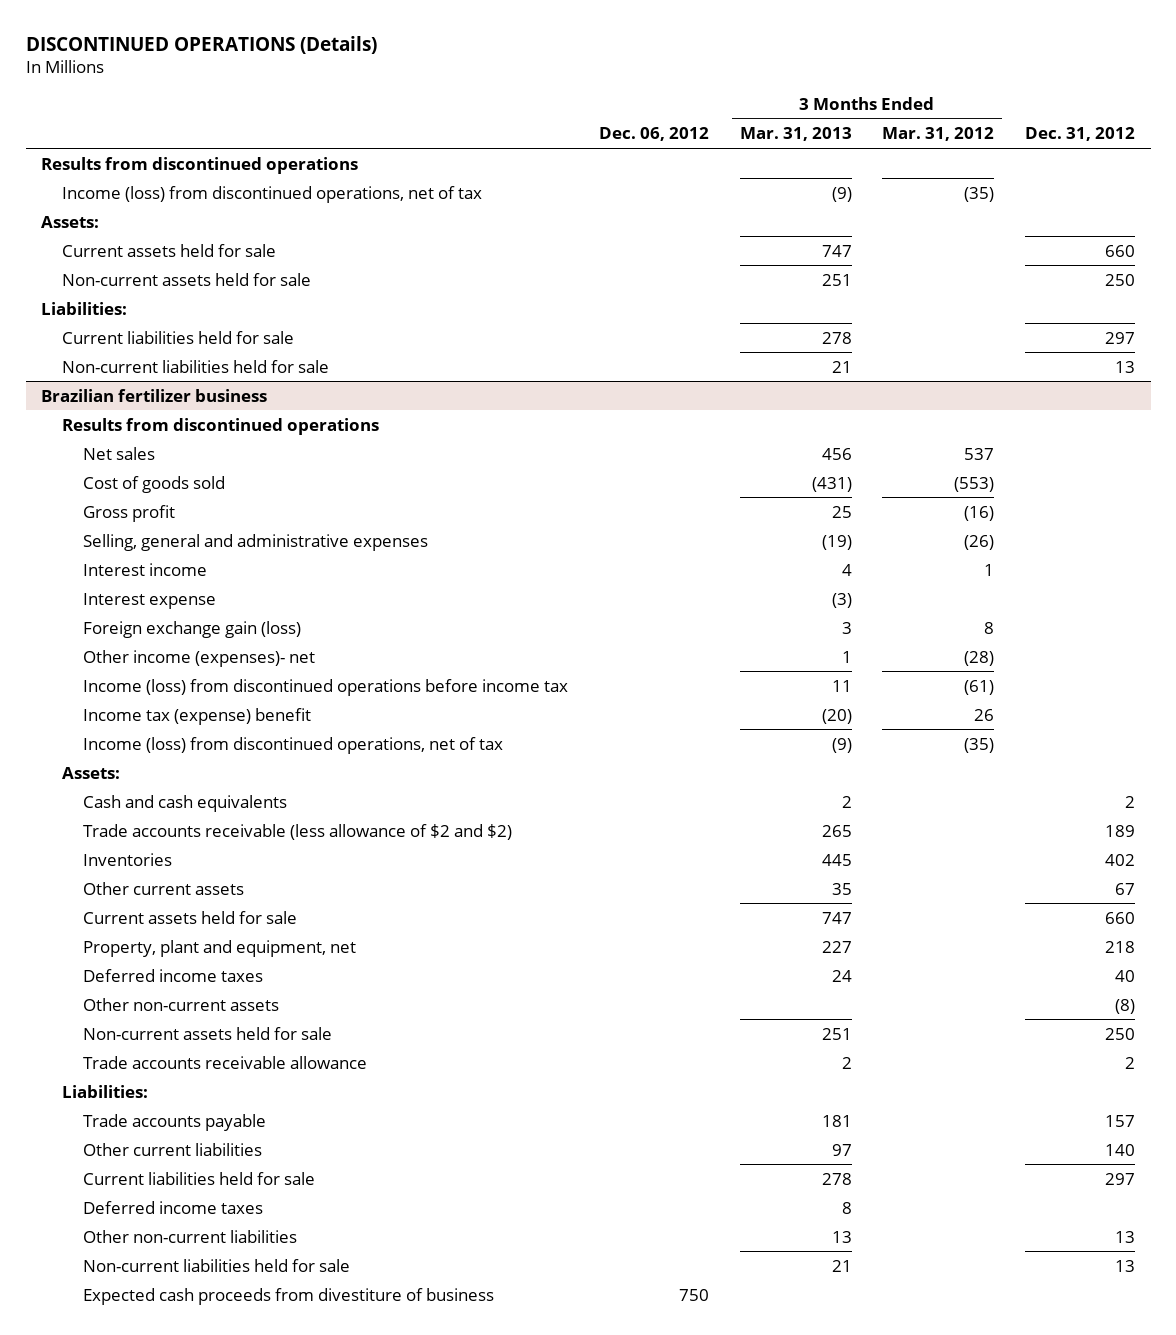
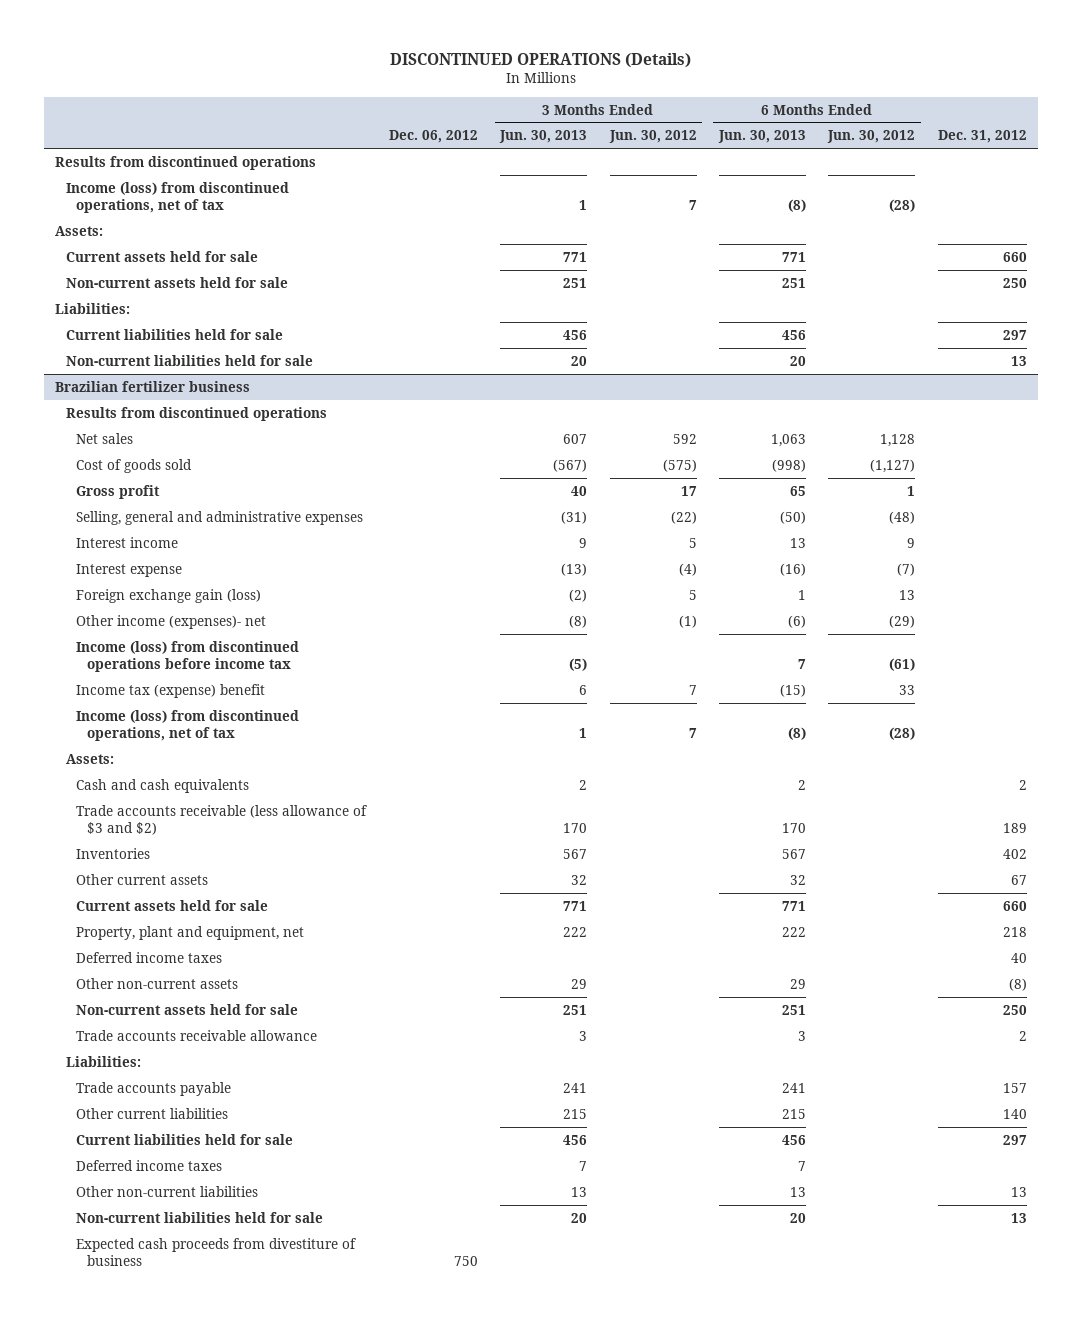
- | Dec. 06, 2012 | 3 Months Ended Mar. 31, 2013 | 3 Months Ended Mar. 31, 2012 | Dec. 31, 2012
+ | Dec. 06, 2012 | 3 Months Ended Jun. 30, 2013 | 3 Months Ended Jun. 30, 2012 | 6 Months Ended Jun. 30, 2013 | 6 Months Ended Jun. 30, 2012 | Dec. 31, 2012
@ Brazilian fertilizer business
- Trade accounts receivable (less allowance of $2 and $2) | | 265 | | 189
+ Trade accounts receivable (less allowance of $3 and $2) | | 170 | | 170 | | 189

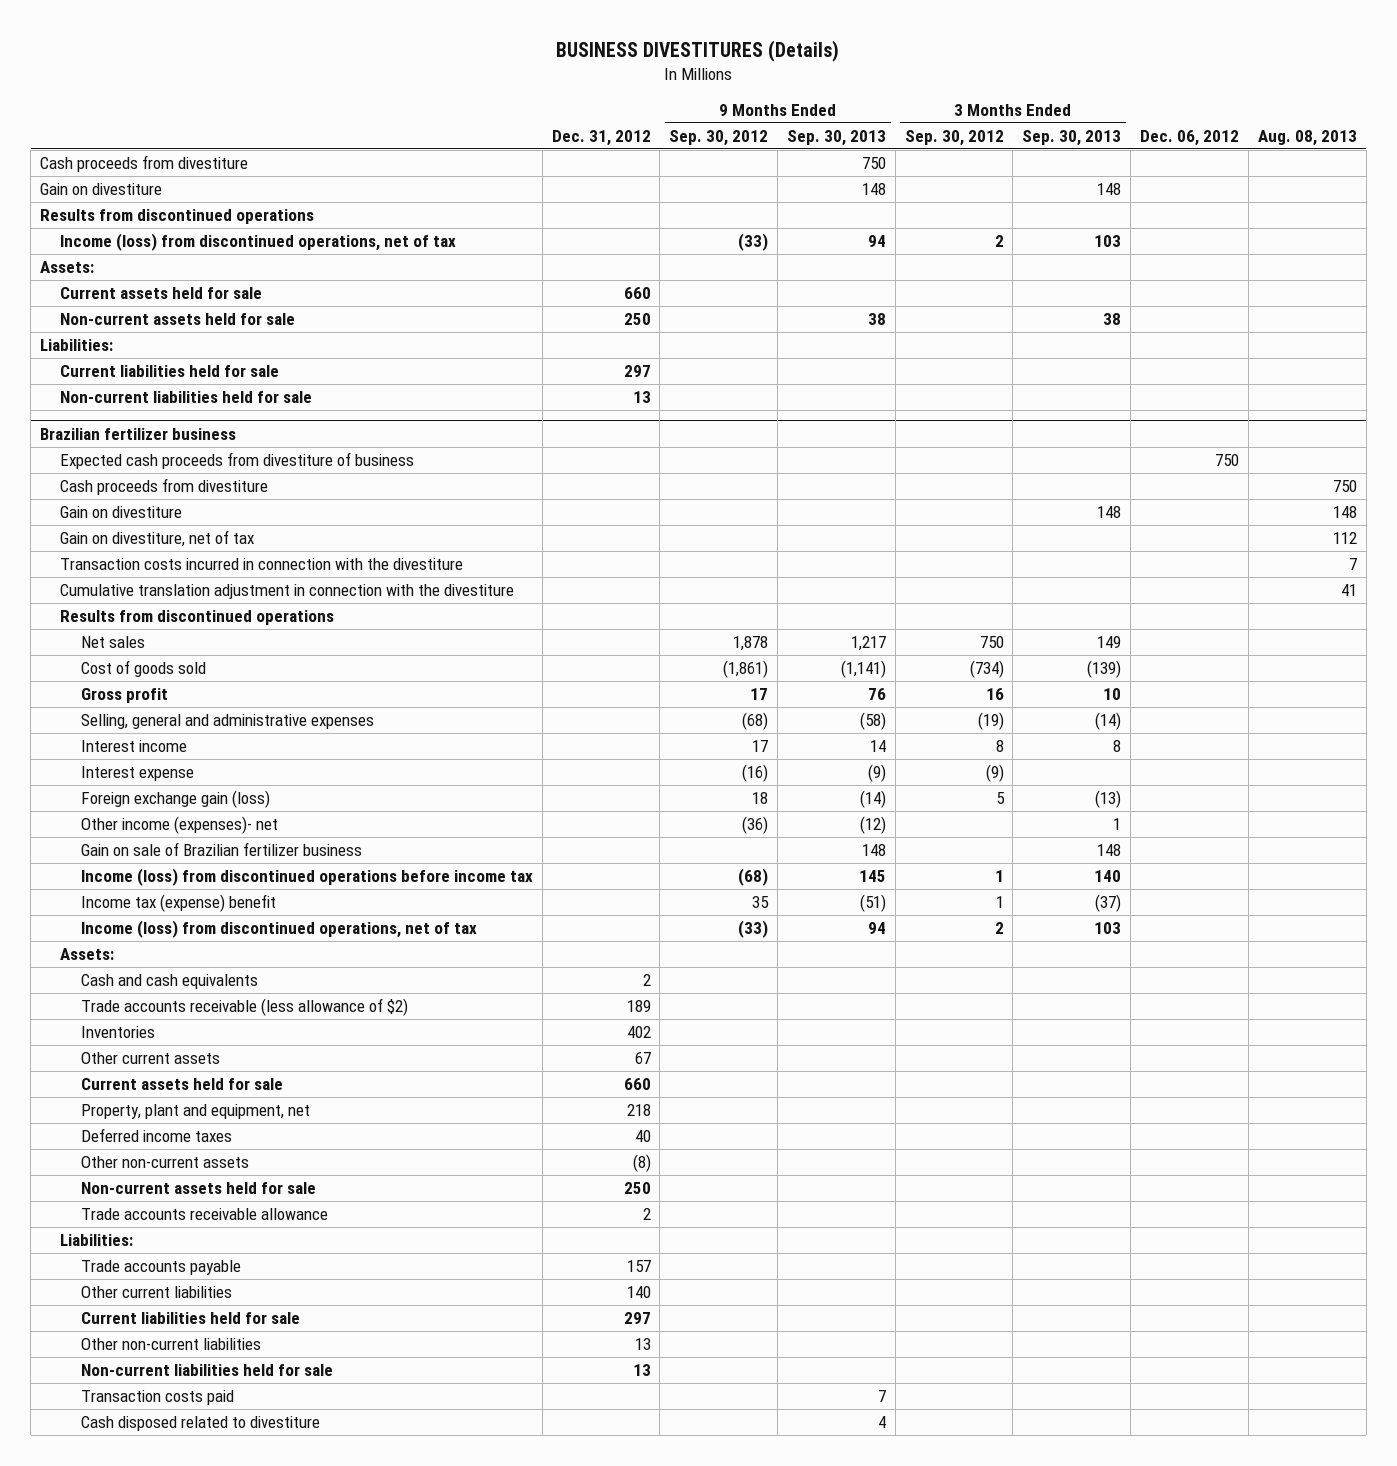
- DISCONTINUED OPERATIONS (Details)
+ BUSINESS DIVESTITURES (Details)
- | Dec. 06, 2012 | 3 Months Ended Jun. 30, 2013 | 3 Months Ended Jun. 30, 2012 | 6 Months Ended Jun. 30, 2013 | 6 Months Ended Jun. 30, 2012 | Dec. 31, 2012
+ | Dec. 31, 2012 | 9 Months Ended Sep. 30, 2012 | 9 Months Ended Sep. 30, 2013 | 3 Months Ended Sep. 30, 2012 | 3 Months Ended Sep. 30, 2013 | Dec. 06, 2012 | Aug. 08, 2013
+ Cash proceeds from divestiture | | | 750 | | | |
+ Gain on divestiture | | | 148 | | 148 | |
@ Brazilian fertilizer business
moved up: Expected cash proceeds from divestiture of business | | | | | | 750 |
+ Cash proceeds from divestiture | | | | | | | 750
+ Gain on divestiture | | | | | 148 | | 148
+ Gain on divestiture, net of tax | | | | | | | 112
+ Transaction costs incurred in connection with the divestiture | | | | | | | 7
+ Cumulative translation adjustment in connection with the divestiture | | | | | | | 41
+ Gain on sale of Brazilian fertilizer business | | | 148 | | 148 | |
- Trade accounts receivable (less allowance of $3 and $2) | | 170 | | 170 | | 189
+ Trade accounts receivable (less allowance of $2) | 189 | | | | | |
- Deferred income taxes | | 7 | | 7 | |
+ Transaction costs paid | | | 7 | | | |
+ Cash disposed related to divestiture | | | 4 | | | |

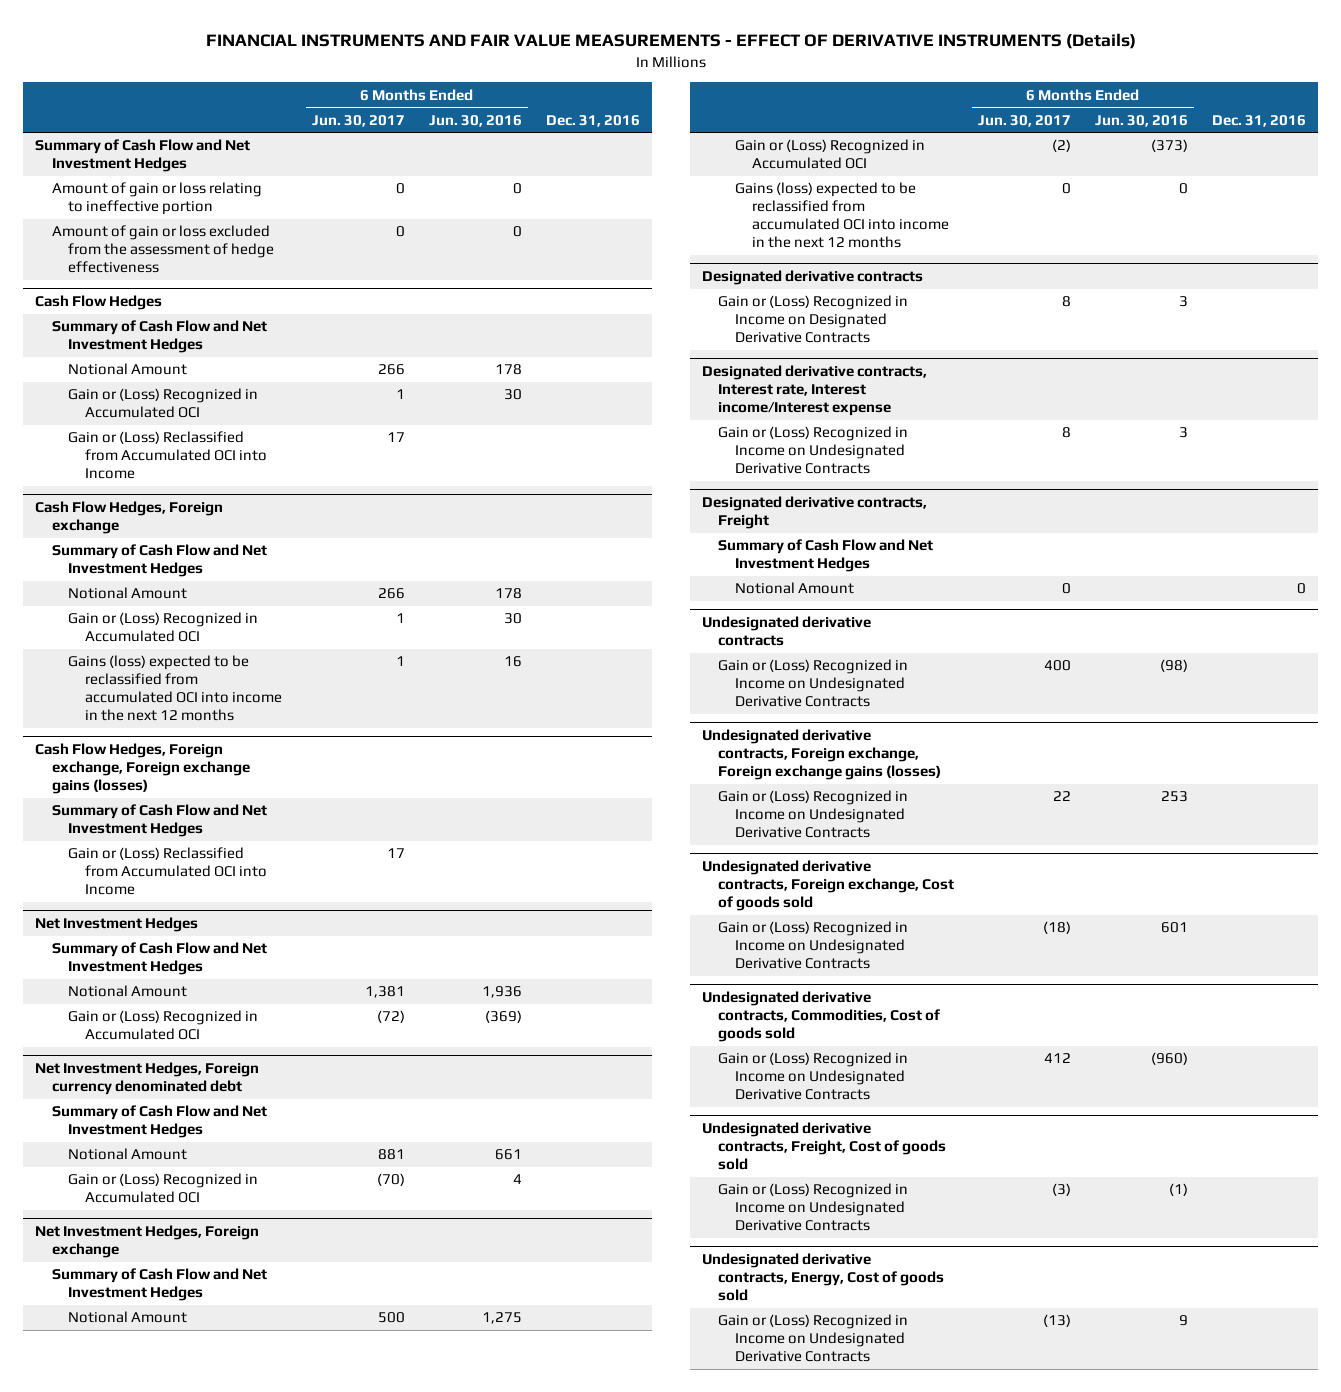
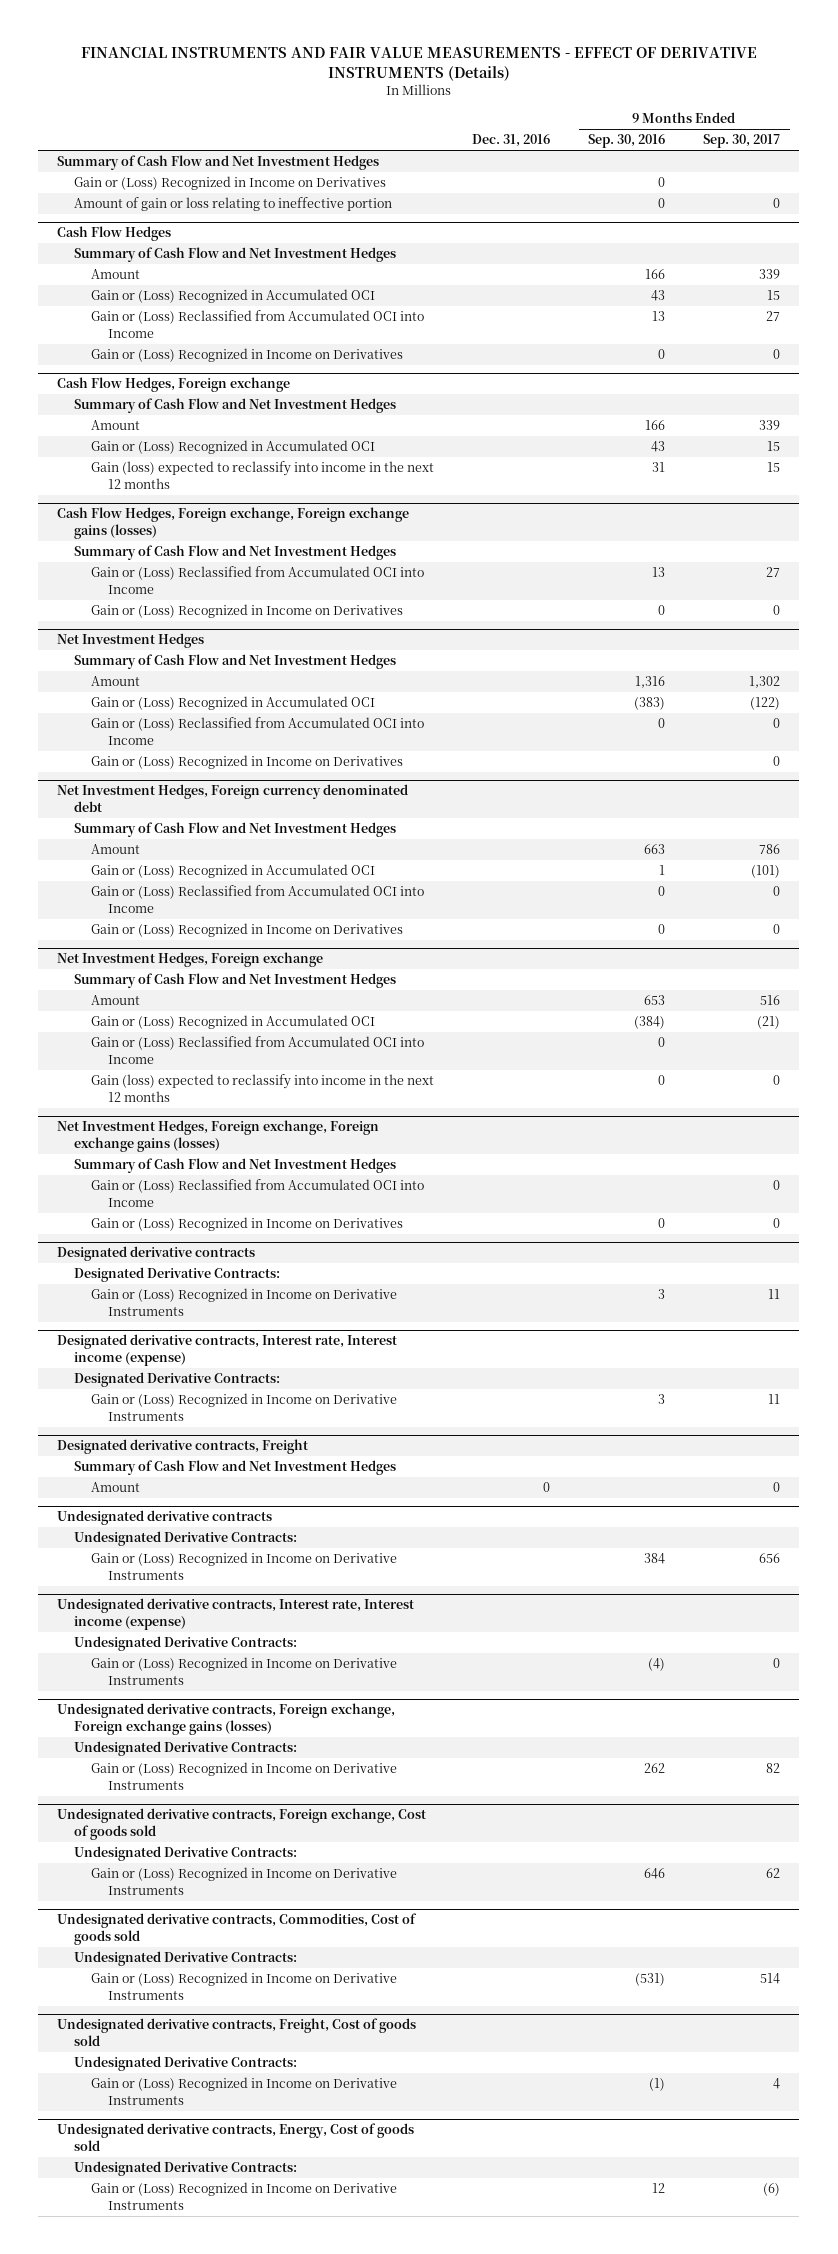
- | 6 Months Ended Jun. 30, 2017 | 6 Months Ended Jun. 30, 2016 | Dec. 31, 2016
+ | Dec. 31, 2016 | 9 Months Ended Sep. 30, 2016 | 9 Months Ended Sep. 30, 2017
+ Gain or (Loss) Recognized in Income on Derivatives | | 0 |
- Amount of gain or loss excluded from the assessment of hedge effectiveness | 0 | 0 |
@ Cash Flow Hedges
- Notional Amount | 266 | 178 |
+ Amount | | 166 | 339
+ Gain or (Loss) Recognized in Income on Derivatives | | 0 | 0
@ Cash Flow Hedges, Foreign exchange
- Notional Amount | 266 | 178 |
+ Amount | | 166 | 339
- Gains (loss) expected to be reclassified from accumulated OCI into income in the next 12 months | 1 | 16 |
+ Gain (loss) expected to reclassify into income in the next 12 months | | 31 | 15
@ Cash Flow Hedges, Foreign exchange, Foreign exchange gains (losses)
+ Gain or (Loss) Recognized in Income on Derivatives | | 0 | 0
@ Net Investment Hedges
- Notional Amount | 1,381 | 1,936 |
+ Amount | | 1,316 | 1,302
+ Gain or (Loss) Reclassified from Accumulated OCI into Income | | 0 | 0
+ Gain or (Loss) Recognized in Income on Derivatives | | | 0
@ Net Investment Hedges, Foreign currency denominated debt
- Notional Amount | 881 | 661 |
+ Amount | | 663 | 786
+ Gain or (Loss) Reclassified from Accumulated OCI into Income | | 0 | 0
+ Gain or (Loss) Recognized in Income on Derivatives | | 0 | 0
@ Net Investment Hedges, Foreign exchange
- Notional Amount | 500 | 1,275 |
+ Amount | | 653 | 516
- Gains (loss) expected to be reclassified from accumulated OCI into income in the next 12 months | 0 | 0 |
+ Gain or (Loss) Reclassified from Accumulated OCI into Income | | 0 |
+ Gain (loss) expected to reclassify into income in the next 12 months | | 0 | 0
+ Net Investment Hedges, Foreign exchange, Foreign exchange gains (losses)
+ Summary of Cash Flow and Net Investment Hedges
+ Gain or (Loss) Reclassified from Accumulated OCI into Income | | | 0
+ Gain or (Loss) Recognized in Income on Derivatives | | 0 | 0
@ Designated derivative contracts
- Gain or (Loss) Recognized in Income on Designated Derivative Contracts | 8 | 3 |
- Designated derivative contracts, Interest rate, Interest income/Interest expense
- Gain or (Loss) Recognized in Income on Undesignated Derivative Contracts | 8 | 3 |
@ Designated derivative contracts
+ Designated Derivative Contracts:
+ Gain or (Loss) Recognized in Income on Derivative Instruments | | 3 | 11
+ Designated derivative contracts, Interest rate, Interest income (expense)
+ Designated Derivative Contracts:
+ Gain or (Loss) Recognized in Income on Derivative Instruments | | 3 | 11
@ Designated derivative contracts, Freight
- Notional Amount | 0 | | 0
+ Amount | 0 | | 0
@ Undesignated derivative contracts
- Gain or (Loss) Recognized in Income on Undesignated Derivative Contracts | 400 | (98) |
+ Undesignated Derivative Contracts:
+ Gain or (Loss) Recognized in Income on Derivative Instruments | | 384 | 656
+ Undesignated derivative contracts, Interest rate, Interest income (expense)
+ Undesignated Derivative Contracts:
+ Gain or (Loss) Recognized in Income on Derivative Instruments | | (4) | 0
@ Undesignated derivative contracts, Foreign exchange, Foreign exchange gains (losses)
- Gain or (Loss) Recognized in Income on Undesignated Derivative Contracts | 22 | 253 |
+ Undesignated Derivative Contracts:
+ Gain or (Loss) Recognized in Income on Derivative Instruments | | 262 | 82
@ Undesignated derivative contracts, Foreign exchange, Cost of goods sold
- Gain or (Loss) Recognized in Income on Undesignated Derivative Contracts | (18) | 601 |
+ Undesignated Derivative Contracts:
+ Gain or (Loss) Recognized in Income on Derivative Instruments | | 646 | 62
@ Undesignated derivative contracts, Commodities, Cost of goods sold
- Gain or (Loss) Recognized in Income on Undesignated Derivative Contracts | 412 | (960) |
+ Undesignated Derivative Contracts:
+ Gain or (Loss) Recognized in Income on Derivative Instruments | | (531) | 514
@ Undesignated derivative contracts, Freight, Cost of goods sold
- Gain or (Loss) Recognized in Income on Undesignated Derivative Contracts | (3) | (1) |
+ Undesignated Derivative Contracts:
+ Gain or (Loss) Recognized in Income on Derivative Instruments | | (1) | 4
@ Undesignated derivative contracts, Energy, Cost of goods sold
- Gain or (Loss) Recognized in Income on Undesignated Derivative Contracts | (13) | 9 |
+ Undesignated Derivative Contracts:
+ Gain or (Loss) Recognized in Income on Derivative Instruments | | 12 | (6)

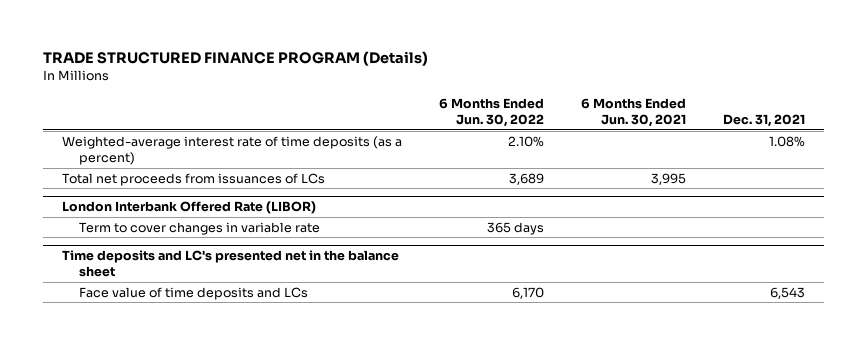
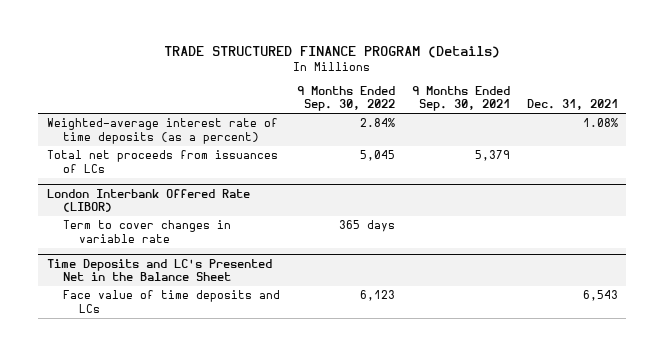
- | 6 Months Ended Jun. 30, 2022 | 6 Months Ended Jun. 30, 2021 | Dec. 31, 2021
+ | 9 Months Ended Sep. 30, 2022 | 9 Months Ended Sep. 30, 2021 | Dec. 31, 2021
- Time deposits and LC's presented net in the balance sheet
+ Time Deposits and LC's Presented Net in the Balance Sheet

